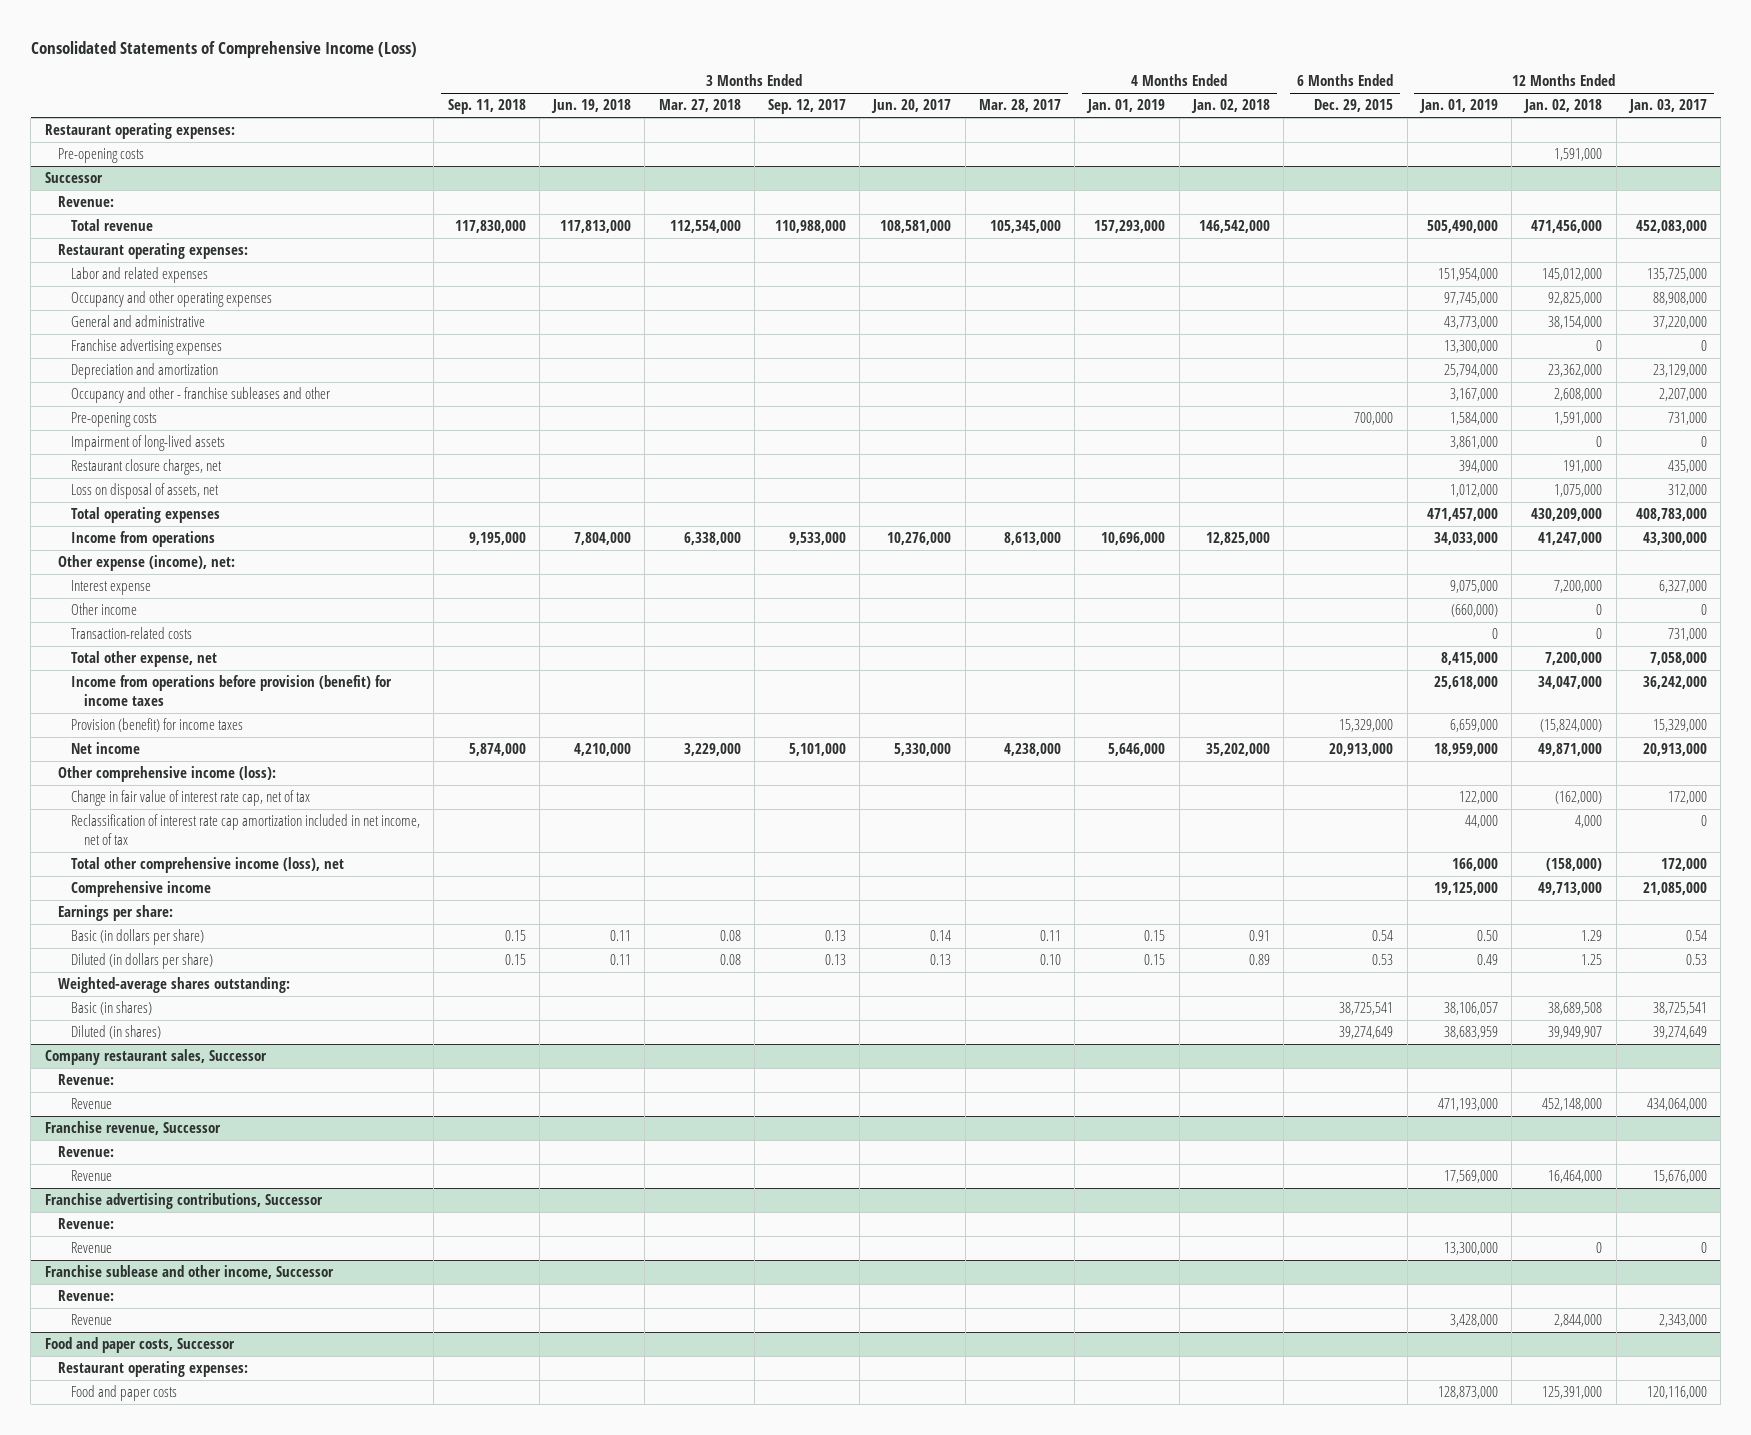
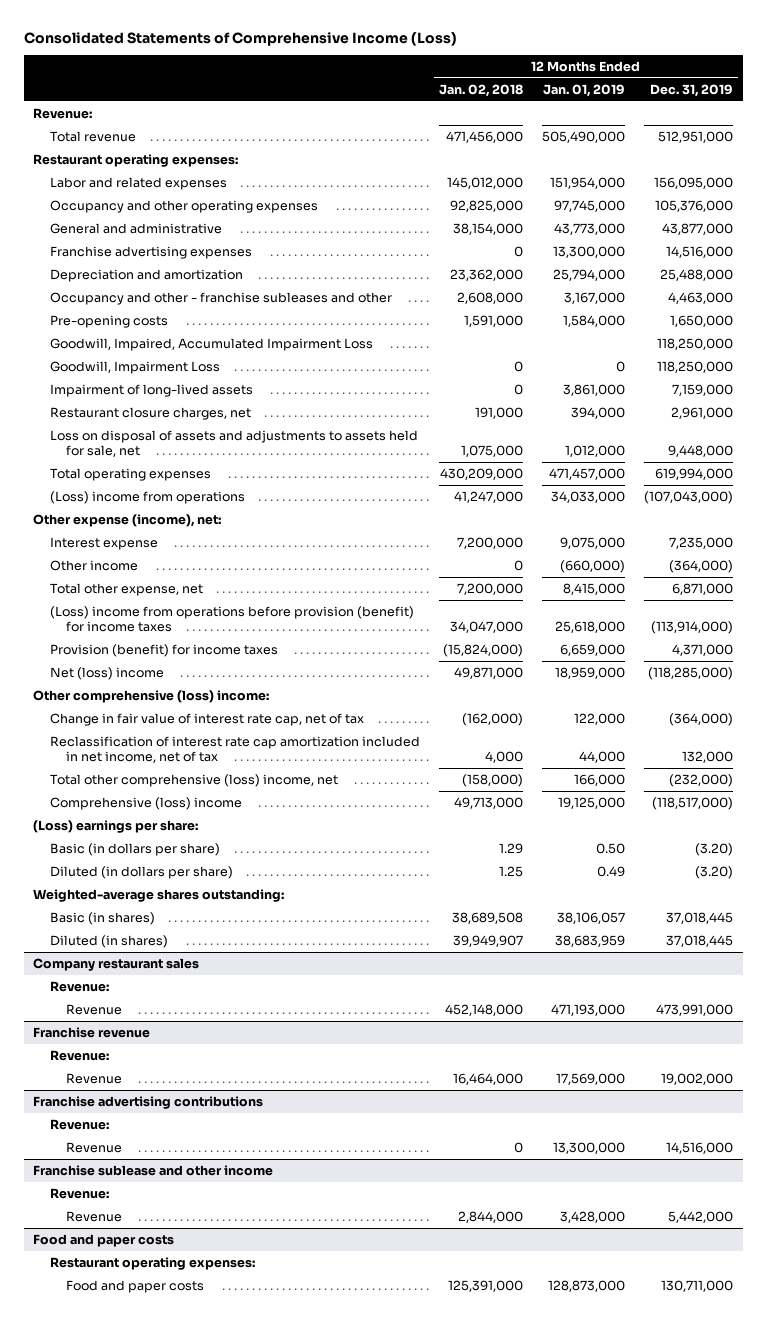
- | 3 Months Ended Sep. 11, 2018 | 3 Months Ended Jun. 19, 2018 | 3 Months Ended Mar. 27, 2018 | 3 Months Ended Sep. 12, 2017 | 3 Months Ended Jun. 20, 2017 | 3 Months Ended Mar. 28, 2017 | 4 Months Ended Jan. 01, 2019 | 4 Months Ended Jan. 02, 2018 | 6 Months Ended Dec. 29, 2015 | 12 Months Ended Jan. 01, 2019 | 12 Months Ended Jan. 02, 2018 | 12 Months Ended Jan. 03, 2017
+ | 12 Months Ended Jan. 02, 2018 | 12 Months Ended Jan. 01, 2019 | 12 Months Ended Dec. 31, 2019
- Restaurant operating expenses:
- Pre-opening costs | | | | | | | | | | | 1,591,000 |
- Successor
+ Goodwill, Impaired, Accumulated Impairment Loss | | | 118,250,000
+ Goodwill, Impairment Loss | 0 | 0 | 118,250,000
- Loss on disposal of assets, net | | | | | | | | | | 1,012,000 | 1,075,000 | 312,000
+ Loss on disposal of assets and adjustments to assets held for sale, net | 1,075,000 | 1,012,000 | 9,448,000
- Income from operations | 9,195,000 | 7,804,000 | 6,338,000 | 9,533,000 | 10,276,000 | 8,613,000 | 10,696,000 | 12,825,000 | | 34,033,000 | 41,247,000 | 43,300,000
+ (Loss) income from operations | 41,247,000 | 34,033,000 | (107,043,000)
- Transaction-related costs | | | | | | | | | | 0 | 0 | 731,000
- Income from operations before provision (benefit) for income taxes | | | | | | | | | | 25,618,000 | 34,047,000 | 36,242,000
+ (Loss) income from operations before provision (benefit) for income taxes | 34,047,000 | 25,618,000 | (113,914,000)
- Net income | 5,874,000 | 4,210,000 | 3,229,000 | 5,101,000 | 5,330,000 | 4,238,000 | 5,646,000 | 35,202,000 | 20,913,000 | 18,959,000 | 49,871,000 | 20,913,000
- Other comprehensive income (loss):
+ Net (loss) income | 49,871,000 | 18,959,000 | (118,285,000)
+ Other comprehensive (loss) income:
- Total other comprehensive income (loss), net | | | | | | | | | | 166,000 | (158,000) | 172,000
- Comprehensive income | | | | | | | | | | 19,125,000 | 49,713,000 | 21,085,000
- Earnings per share:
+ Total other comprehensive (loss) income, net | (158,000) | 166,000 | (232,000)
+ Comprehensive (loss) income | 49,713,000 | 19,125,000 | (118,517,000)
+ (Loss) earnings per share:
- Company restaurant sales, Successor
+ Company restaurant sales
- Franchise revenue, Successor
+ Franchise revenue
- Franchise advertising contributions, Successor
+ Franchise advertising contributions
- Franchise sublease and other income, Successor
+ Franchise sublease and other income
- Food and paper costs, Successor
+ Food and paper costs

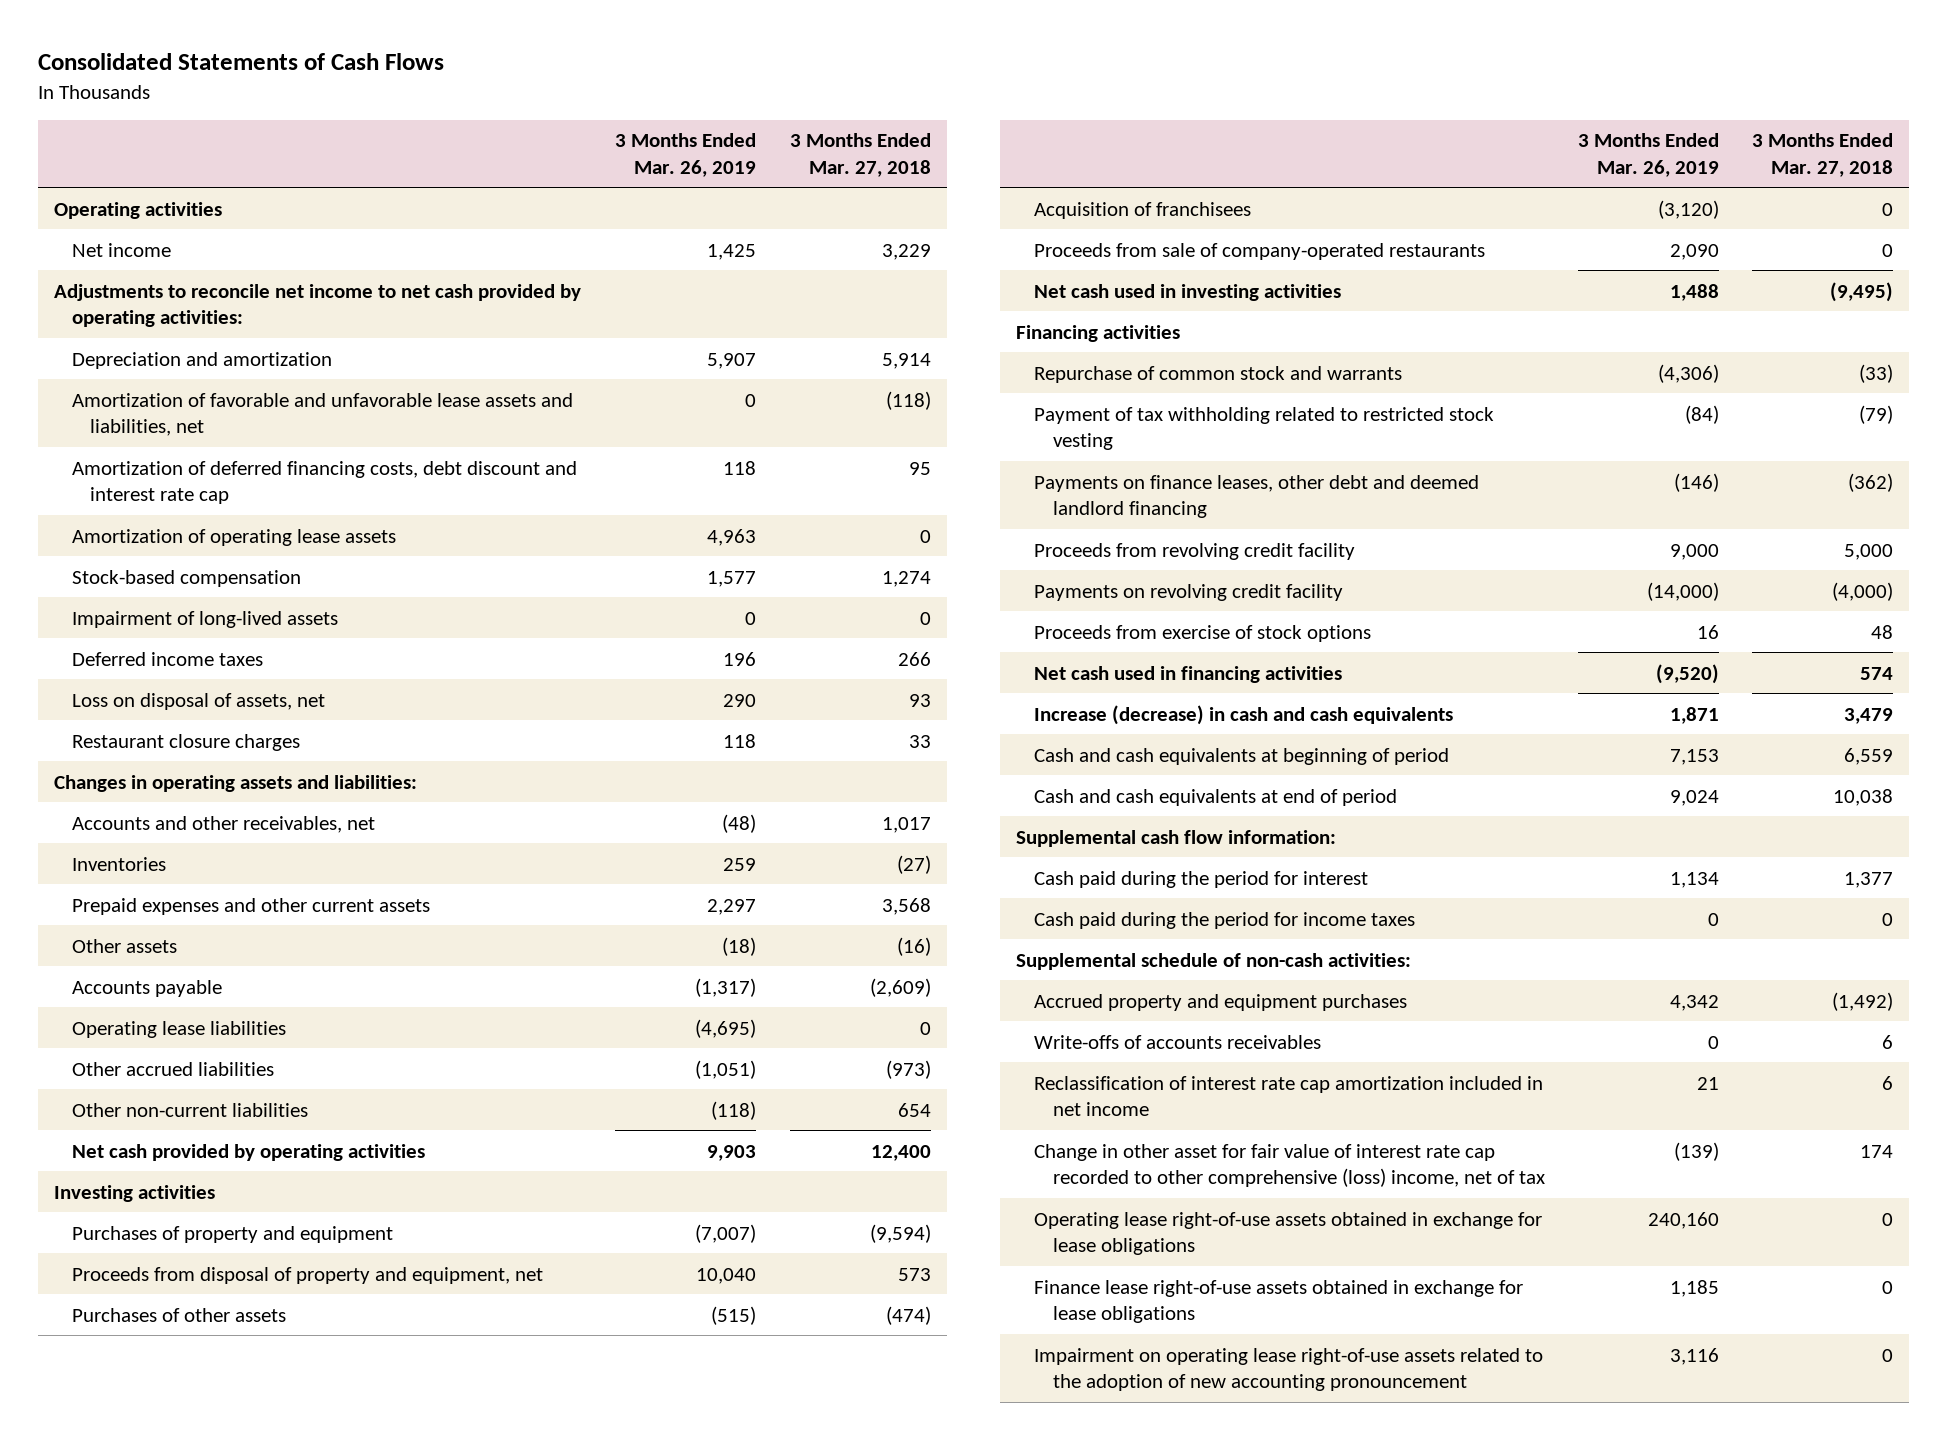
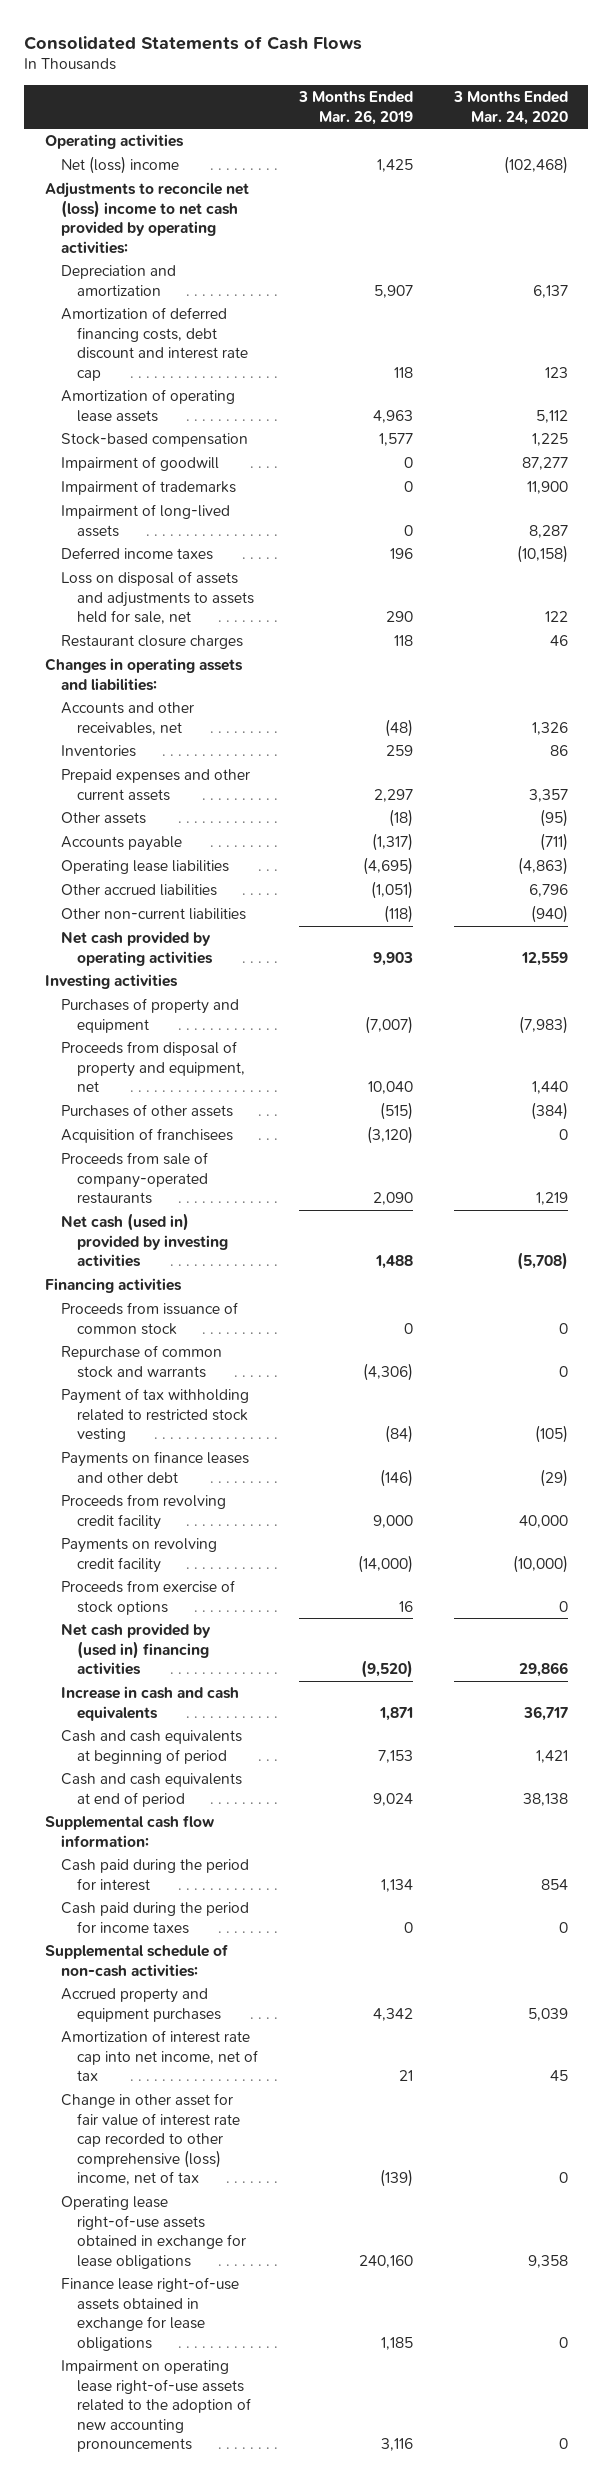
- | 3 Months Ended Mar. 26, 2019 | 3 Months Ended Mar. 27, 2018
+ | 3 Months Ended Mar. 26, 2019 | 3 Months Ended Mar. 24, 2020
- Net income | 1,425 | 3,229
- Adjustments to reconcile net income to net cash provided by operating activities:
+ Net (loss) income | 1,425 | (102,468)
+ Adjustments to reconcile net (loss) income to net cash provided by operating activities:
- Amortization of favorable and unfavorable lease assets and liabilities, net | 0 | (118)
+ Impairment of goodwill | 0 | 87,277
+ Impairment of trademarks | 0 | 11,900
- Loss on disposal of assets, net | 290 | 93
+ Loss on disposal of assets and adjustments to assets held for sale, net | 290 | 122
- Net cash used in investing activities | 1,488 | (9,495)
+ Net cash (used in) provided by investing activities | 1,488 | (5,708)
+ Proceeds from issuance of common stock | 0 | 0
- Payments on finance leases, other debt and deemed landlord financing | (146) | (362)
+ Payments on finance leases and other debt | (146) | (29)
- Net cash used in financing activities | (9,520) | 574
- Increase (decrease) in cash and cash equivalents | 1,871 | 3,479
+ Net cash provided by (used in) financing activities | (9,520) | 29,866
+ Increase in cash and cash equivalents | 1,871 | 36,717
- Write-offs of accounts receivables | 0 | 6
- Reclassification of interest rate cap amortization included in net income | 21 | 6
+ Amortization of interest rate cap into net income, net of tax | 21 | 45
- Impairment on operating lease right-of-use assets related to the adoption of new accounting pronouncement | 3,116 | 0
+ Impairment on operating lease right-of-use assets related to the adoption of new accounting pronouncements | 3,116 | 0

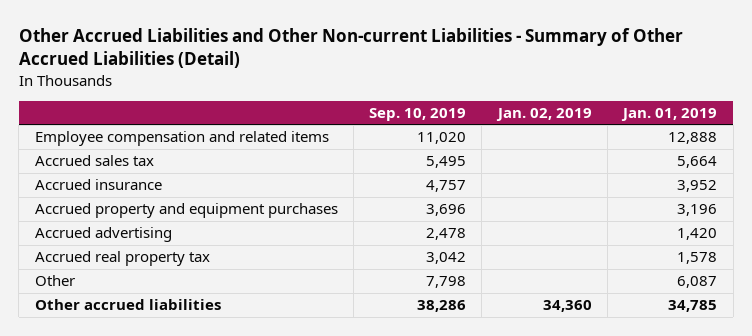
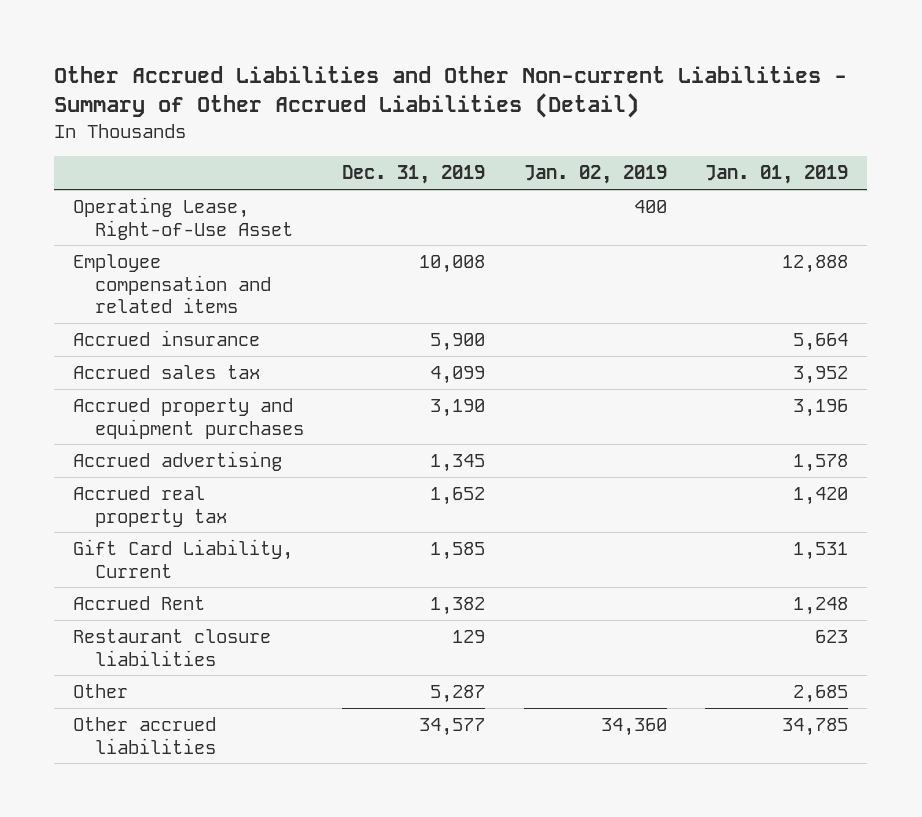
- | Sep. 10, 2019 | Jan. 02, 2019 | Jan. 01, 2019
+ | Dec. 31, 2019 | Jan. 02, 2019 | Jan. 01, 2019
+ Operating Lease, Right-of-Use Asset | | 400 |
- Accrued sales tax | 5,495 | | 5,664
- Accrued insurance | 4,757 | | 3,952
+ Accrued insurance | 5,900 | | 5,664
+ Accrued sales tax | 4,099 | | 3,952
- Accrued advertising | 2,478 | | 1,420
- Accrued real property tax | 3,042 | | 1,578
- Other | 7,798 | | 6,087
+ Accrued advertising | 1,345 | | 1,578
+ Accrued real property tax | 1,652 | | 1,420
+ Gift Card Liability, Current | 1,585 | | 1,531
+ Accrued Rent | 1,382 | | 1,248
+ Restaurant closure liabilities | 129 | | 623
+ Other | 5,287 | | 2,685

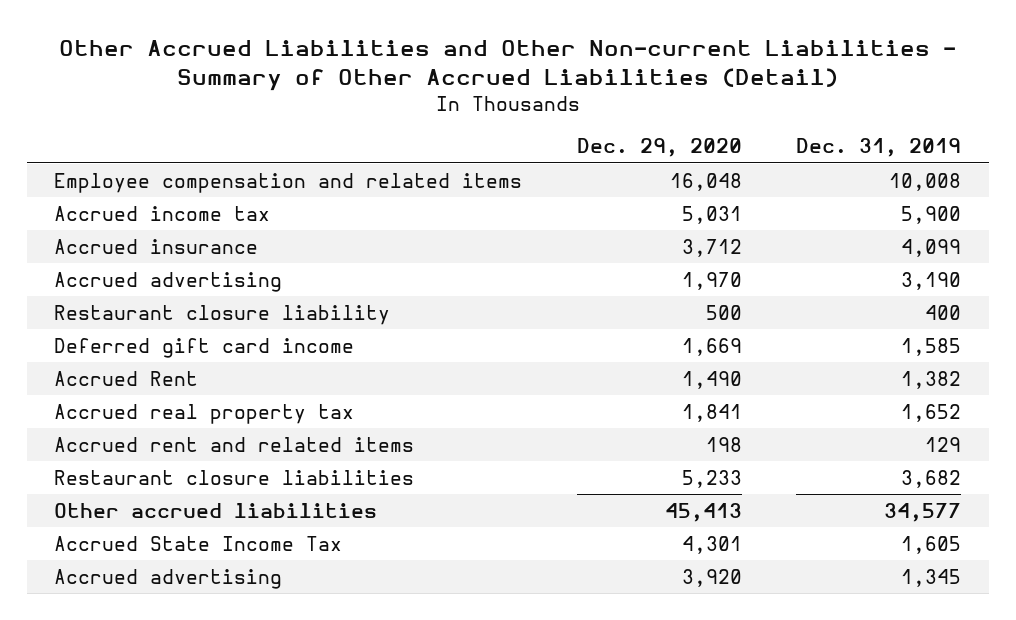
- | Dec. 31, 2019 | Jan. 02, 2019 | Jan. 01, 2019
+ | Dec. 29, 2020 | Dec. 31, 2019
- Operating Lease, Right-of-Use Asset | | 400 |
- Accrued insurance | 5,900 | | 5,664
- Accrued sales tax | 4,099 | | 3,952
- Accrued property and equipment purchases | 3,190 | | 3,196
- Gift Card Liability, Current | 1,585 | | 1,531
+ Accrued income tax | 5,031 | 5,900
+ Accrued insurance | 3,712 | 4,099
+ Accrued advertising | 1,970 | 3,190
+ Restaurant closure liability | 500 | 400
+ Deferred gift card income | 1,669 | 1,585
- Restaurant closure liabilities | 129 | | 623
- Other | 5,287 | | 2,685
moved down: Accrued real property tax | 1,841 | 1,652
+ Accrued rent and related items | 198 | 129
+ Restaurant closure liabilities | 5,233 | 3,682
+ Accrued State Income Tax | 4,301 | 1,605
moved down: Accrued advertising | 3,920 | 1,345

